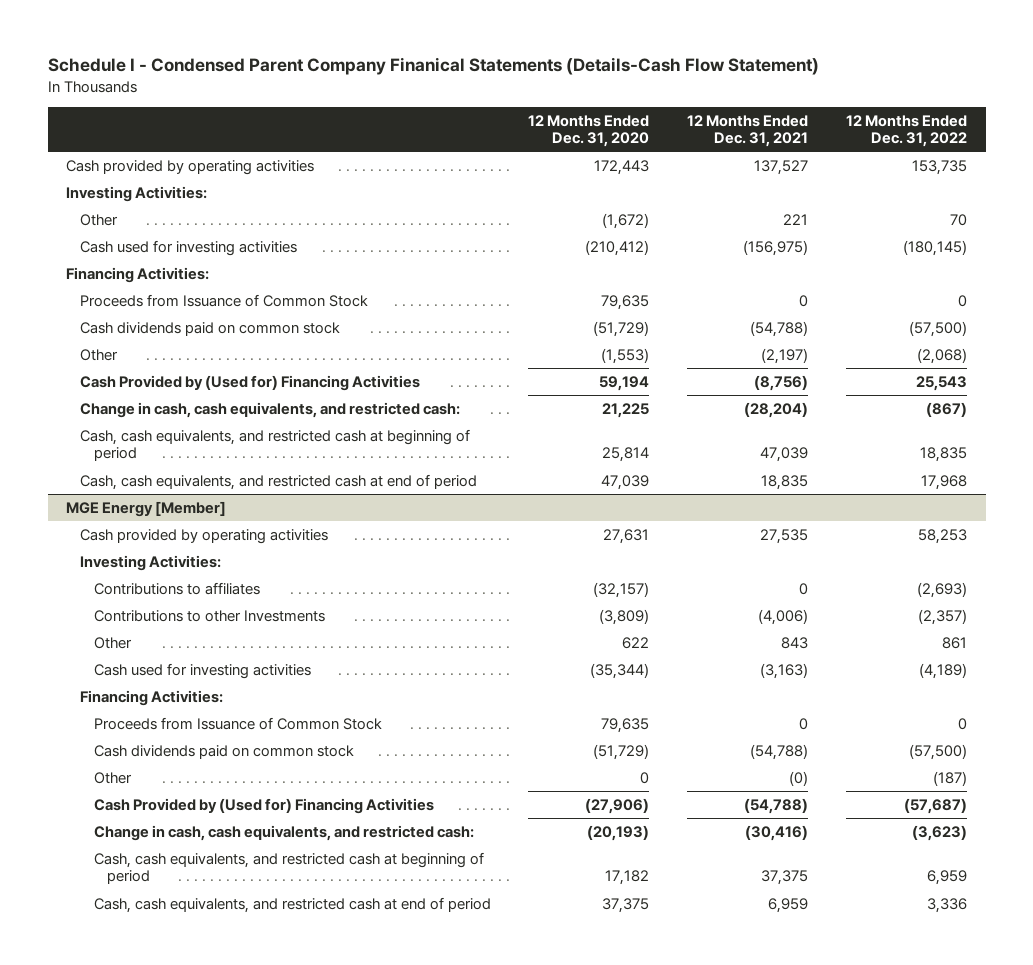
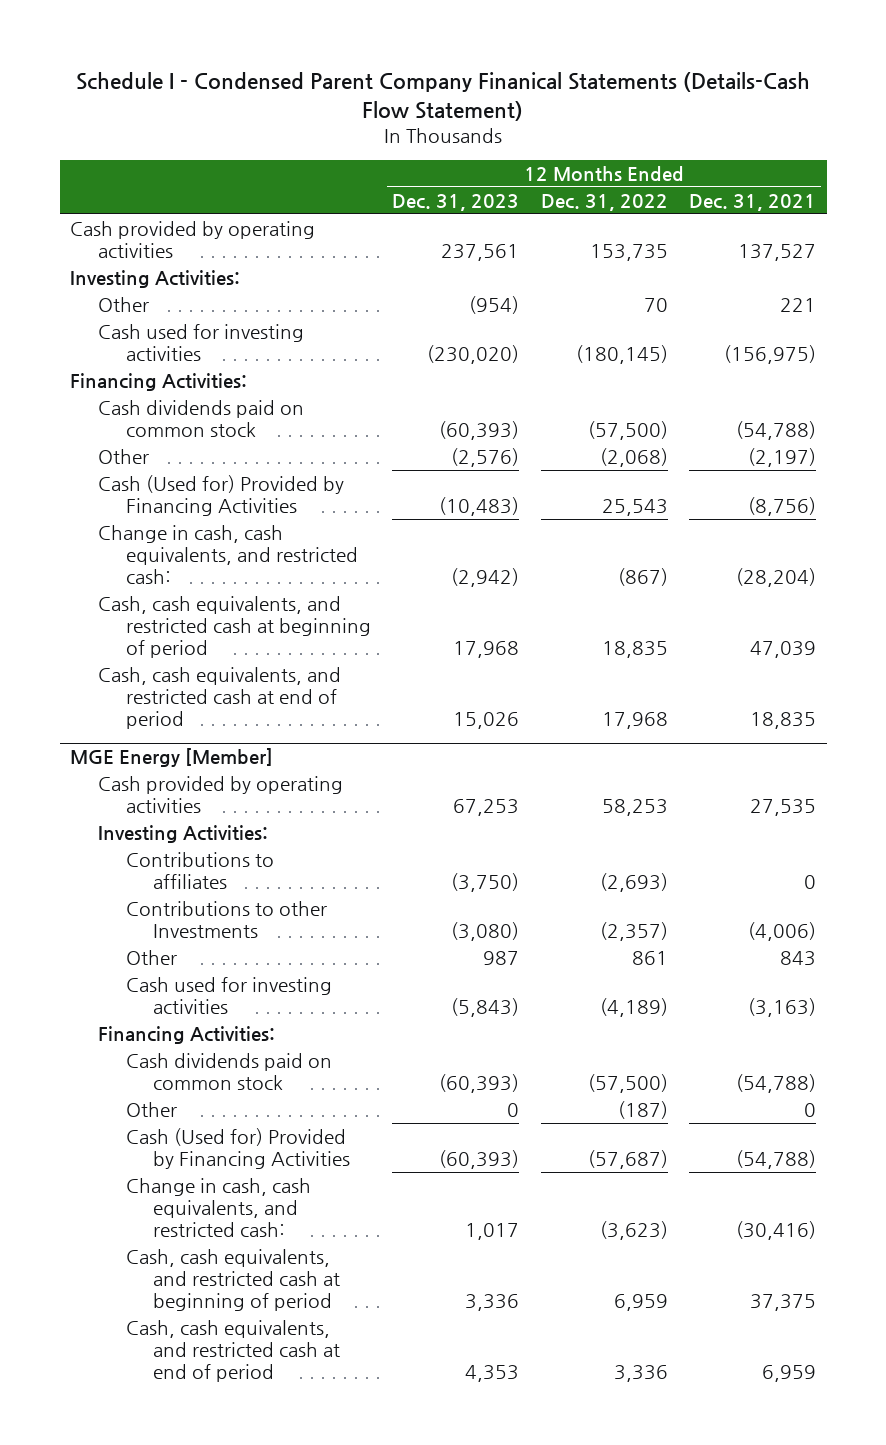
- | 12 Months Ended Dec. 31, 2020 | 12 Months Ended Dec. 31, 2021 | 12 Months Ended Dec. 31, 2022
+ | 12 Months Ended Dec. 31, 2023 | 12 Months Ended Dec. 31, 2022 | 12 Months Ended Dec. 31, 2021
- Proceeds from Issuance of Common Stock | 79,635 | 0 | 0
- Cash Provided by (Used for) Financing Activities | 59,194 | (8,756) | 25,543
+ Cash (Used for) Provided by Financing Activities | (10,483) | 25,543 | (8,756)
@ MGE Energy [Member]
- Proceeds from Issuance of Common Stock | 79,635 | 0 | 0
- Other | 0 | (0) | (187)
- Cash Provided by (Used for) Financing Activities | (27,906) | (54,788) | (57,687)
+ Other | 0 | (187) | 0
+ Cash (Used for) Provided by Financing Activities | (60,393) | (57,687) | (54,788)

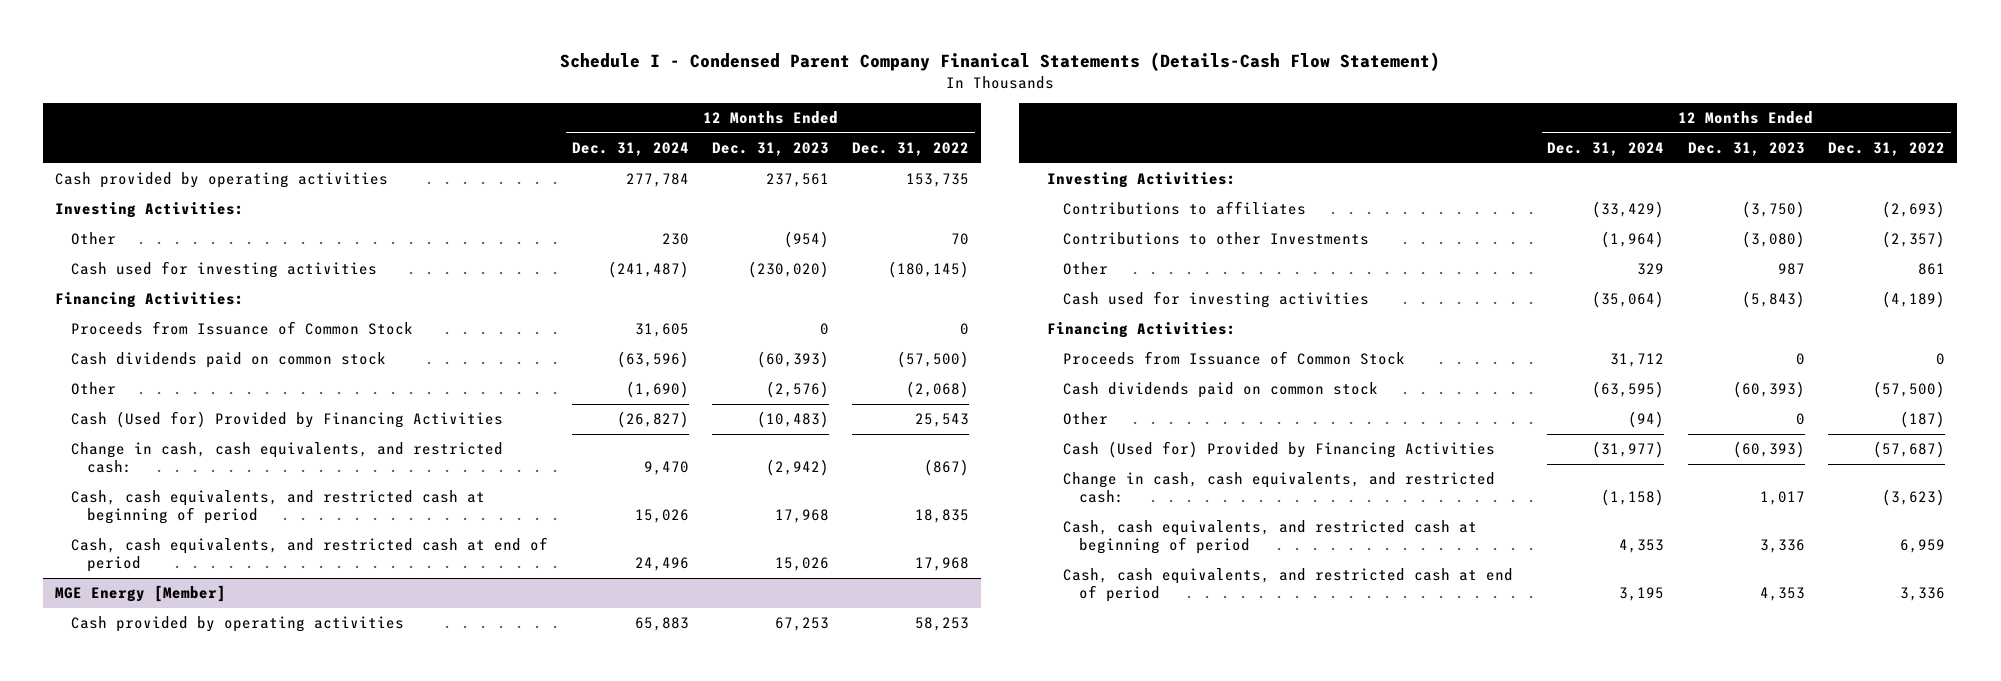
- | 12 Months Ended Dec. 31, 2023 | 12 Months Ended Dec. 31, 2022 | 12 Months Ended Dec. 31, 2021
+ | 12 Months Ended Dec. 31, 2024 | 12 Months Ended Dec. 31, 2023 | 12 Months Ended Dec. 31, 2022
+ Proceeds from Issuance of Common Stock | 31,605 | 0 | 0
@ MGE Energy [Member]
+ Proceeds from Issuance of Common Stock | 31,712 | 0 | 0

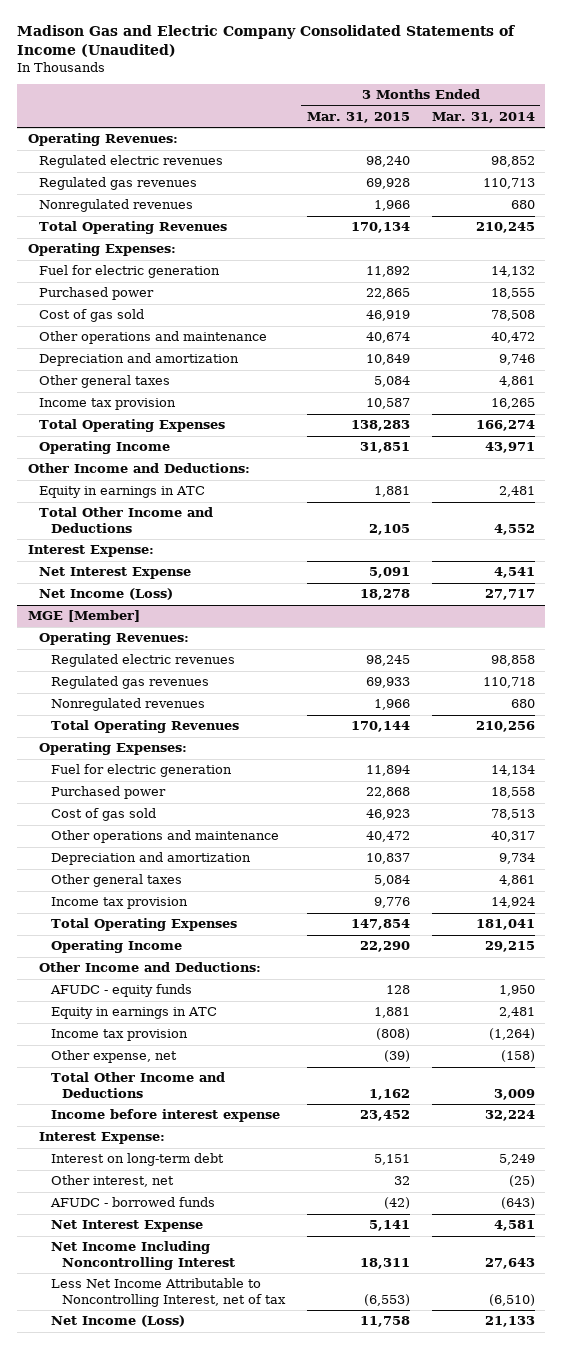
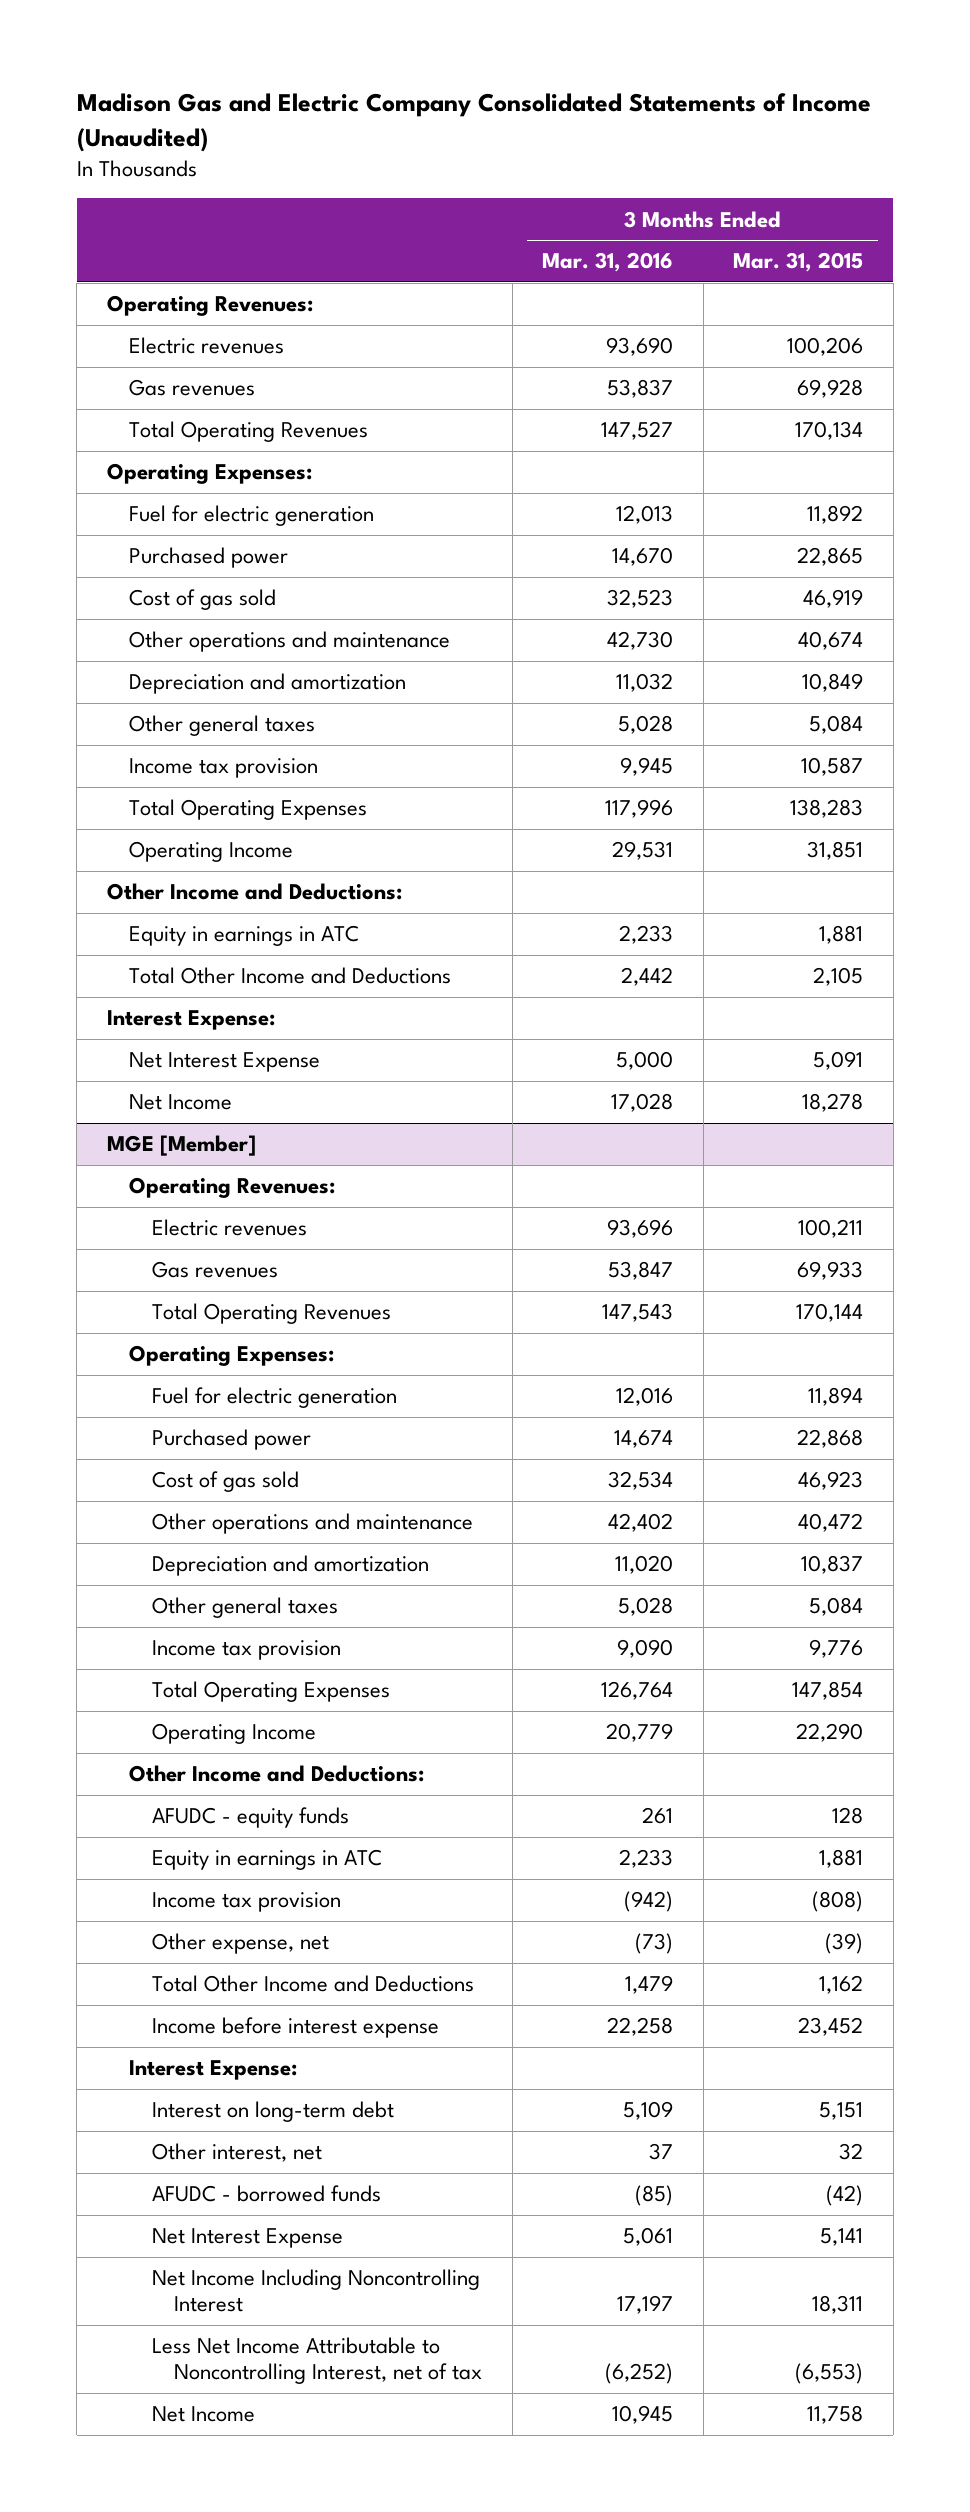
- | 3 Months Ended Mar. 31, 2015 | 3 Months Ended Mar. 31, 2014
+ | 3 Months Ended Mar. 31, 2016 | 3 Months Ended Mar. 31, 2015
- Regulated electric revenues | 98,240 | 98,852
- Regulated gas revenues | 69,928 | 110,713
- Nonregulated revenues | 1,966 | 680
+ Electric revenues | 93,690 | 100,206
+ Gas revenues | 53,837 | 69,928
- Net Income (Loss) | 18,278 | 27,717
+ Net Income | 17,028 | 18,278
@ MGE [Member]
- Regulated electric revenues | 98,245 | 98,858
- Regulated gas revenues | 69,933 | 110,718
- Nonregulated revenues | 1,966 | 680
+ Electric revenues | 93,696 | 100,211
+ Gas revenues | 53,847 | 69,933
- Net Income (Loss) | 11,758 | 21,133
+ Net Income | 10,945 | 11,758

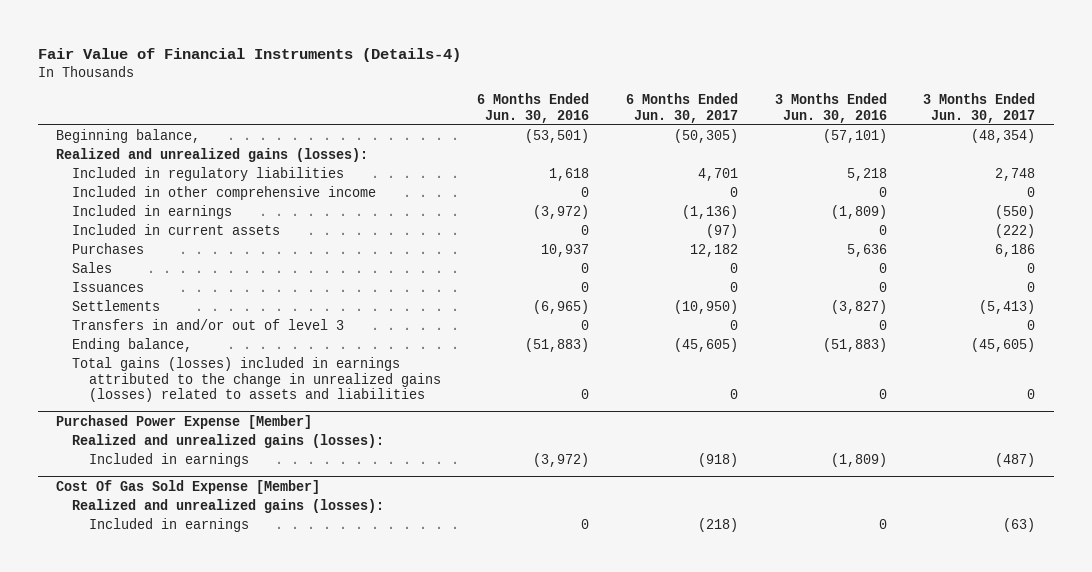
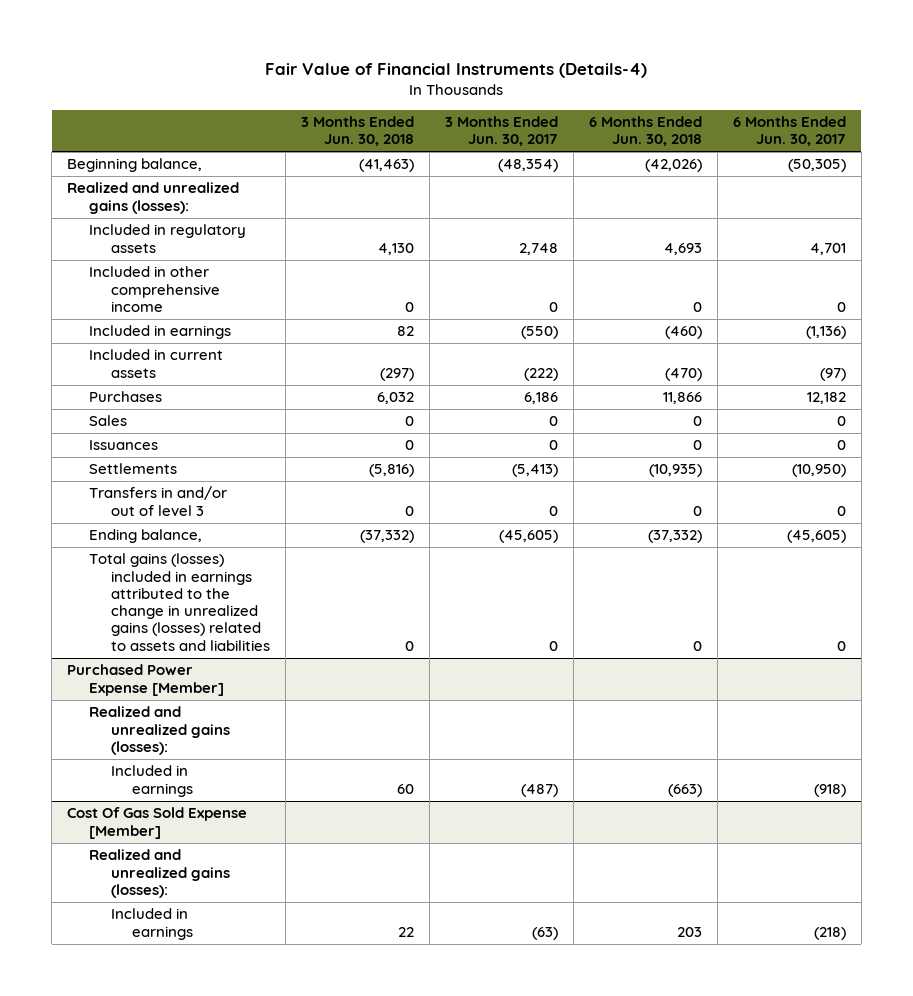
- | 6 Months Ended Jun. 30, 2016 | 6 Months Ended Jun. 30, 2017 | 3 Months Ended Jun. 30, 2016 | 3 Months Ended Jun. 30, 2017
+ | 3 Months Ended Jun. 30, 2018 | 3 Months Ended Jun. 30, 2017 | 6 Months Ended Jun. 30, 2018 | 6 Months Ended Jun. 30, 2017
- Included in regulatory liabilities | 1,618 | 4,701 | 5,218 | 2,748
+ Included in regulatory assets | 4,130 | 2,748 | 4,693 | 4,701

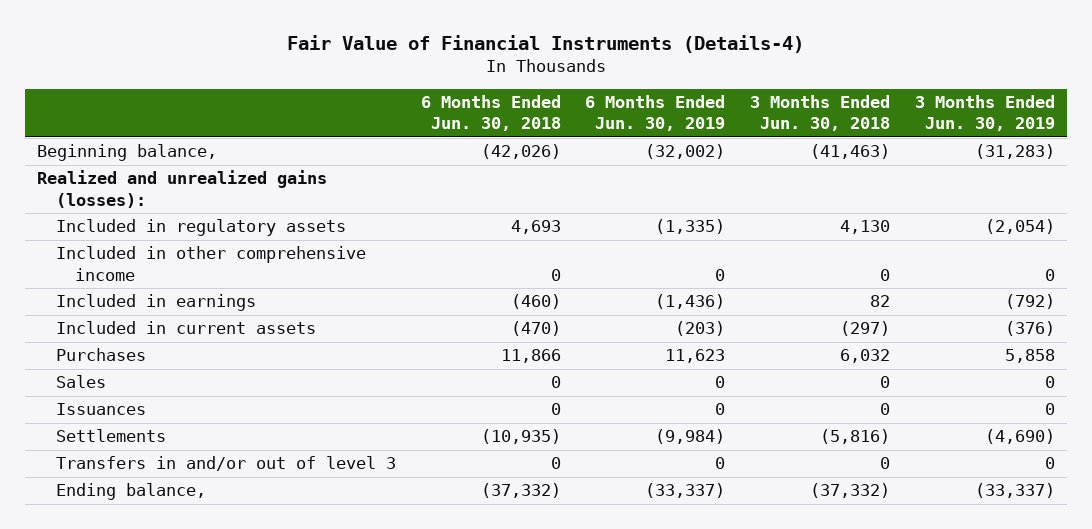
- | 3 Months Ended Jun. 30, 2018 | 3 Months Ended Jun. 30, 2017 | 6 Months Ended Jun. 30, 2018 | 6 Months Ended Jun. 30, 2017
+ | 6 Months Ended Jun. 30, 2018 | 6 Months Ended Jun. 30, 2019 | 3 Months Ended Jun. 30, 2018 | 3 Months Ended Jun. 30, 2019
- Total gains (losses) included in earnings attributed to the change in unrealized gains (losses) related to assets and liabilities | 0 | 0 | 0 | 0
- Purchased Power Expense [Member]
- Realized and unrealized gains (losses):
- Included in earnings | 60 | (487) | (663) | (918)
- Cost Of Gas Sold Expense [Member]
- Realized and unrealized gains (losses):
- Included in earnings | 22 | (63) | 203 | (218)

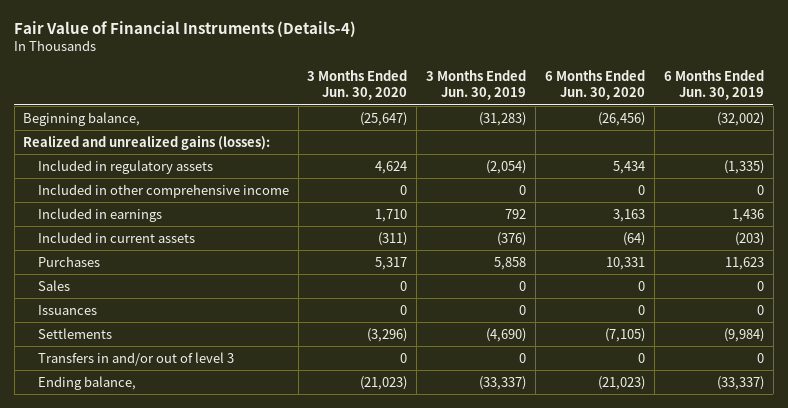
- | 6 Months Ended Jun. 30, 2018 | 6 Months Ended Jun. 30, 2019 | 3 Months Ended Jun. 30, 2018 | 3 Months Ended Jun. 30, 2019
+ | 3 Months Ended Jun. 30, 2020 | 3 Months Ended Jun. 30, 2019 | 6 Months Ended Jun. 30, 2020 | 6 Months Ended Jun. 30, 2019
- Included in earnings | (460) | (1,436) | 82 | (792)
+ Included in earnings | 1,710 | 792 | 3,163 | 1,436

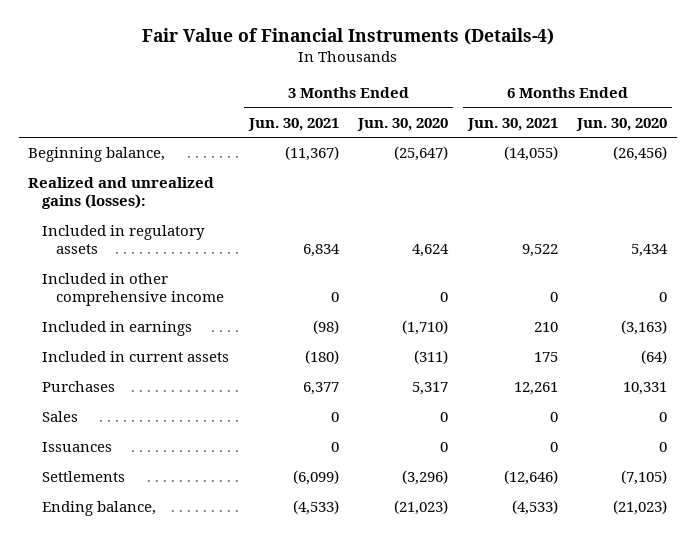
- | 3 Months Ended Jun. 30, 2020 | 3 Months Ended Jun. 30, 2019 | 6 Months Ended Jun. 30, 2020 | 6 Months Ended Jun. 30, 2019
+ | 3 Months Ended Jun. 30, 2021 | 3 Months Ended Jun. 30, 2020 | 6 Months Ended Jun. 30, 2021 | 6 Months Ended Jun. 30, 2020
- Included in earnings | 1,710 | 792 | 3,163 | 1,436
+ Included in earnings | (98) | (1,710) | 210 | (3,163)
- Transfers in and/or out of level 3 | 0 | 0 | 0 | 0

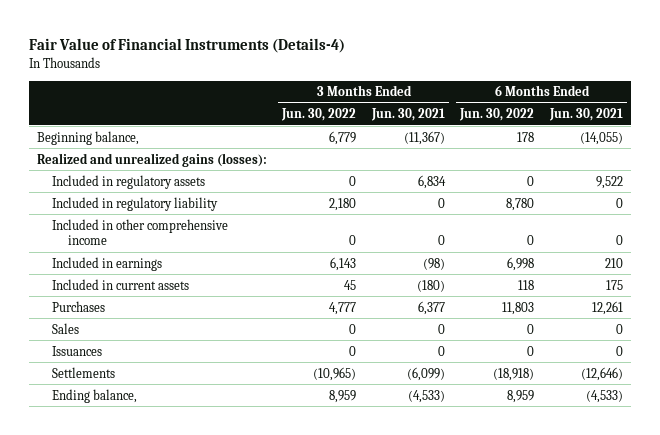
- | 3 Months Ended Jun. 30, 2021 | 3 Months Ended Jun. 30, 2020 | 6 Months Ended Jun. 30, 2021 | 6 Months Ended Jun. 30, 2020
+ | 3 Months Ended Jun. 30, 2022 | 3 Months Ended Jun. 30, 2021 | 6 Months Ended Jun. 30, 2022 | 6 Months Ended Jun. 30, 2021
+ Included in regulatory liability | 2,180 | 0 | 8,780 | 0

